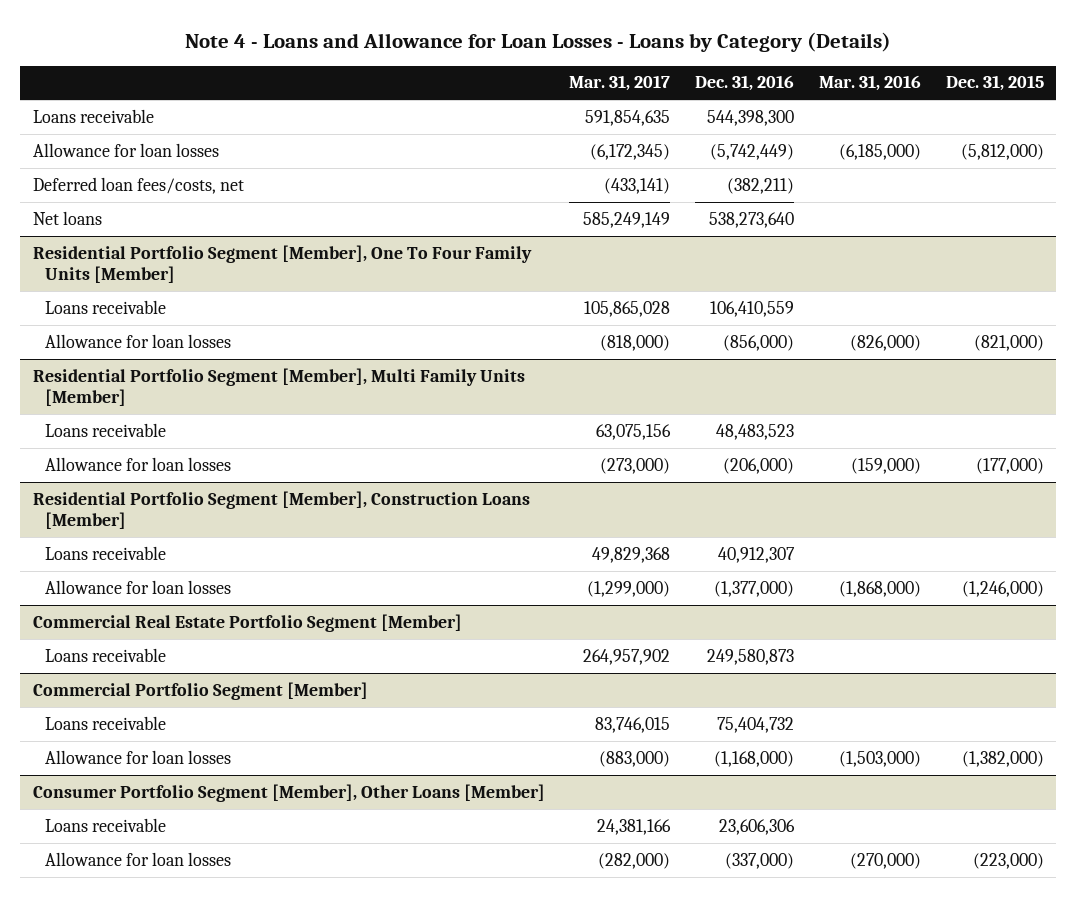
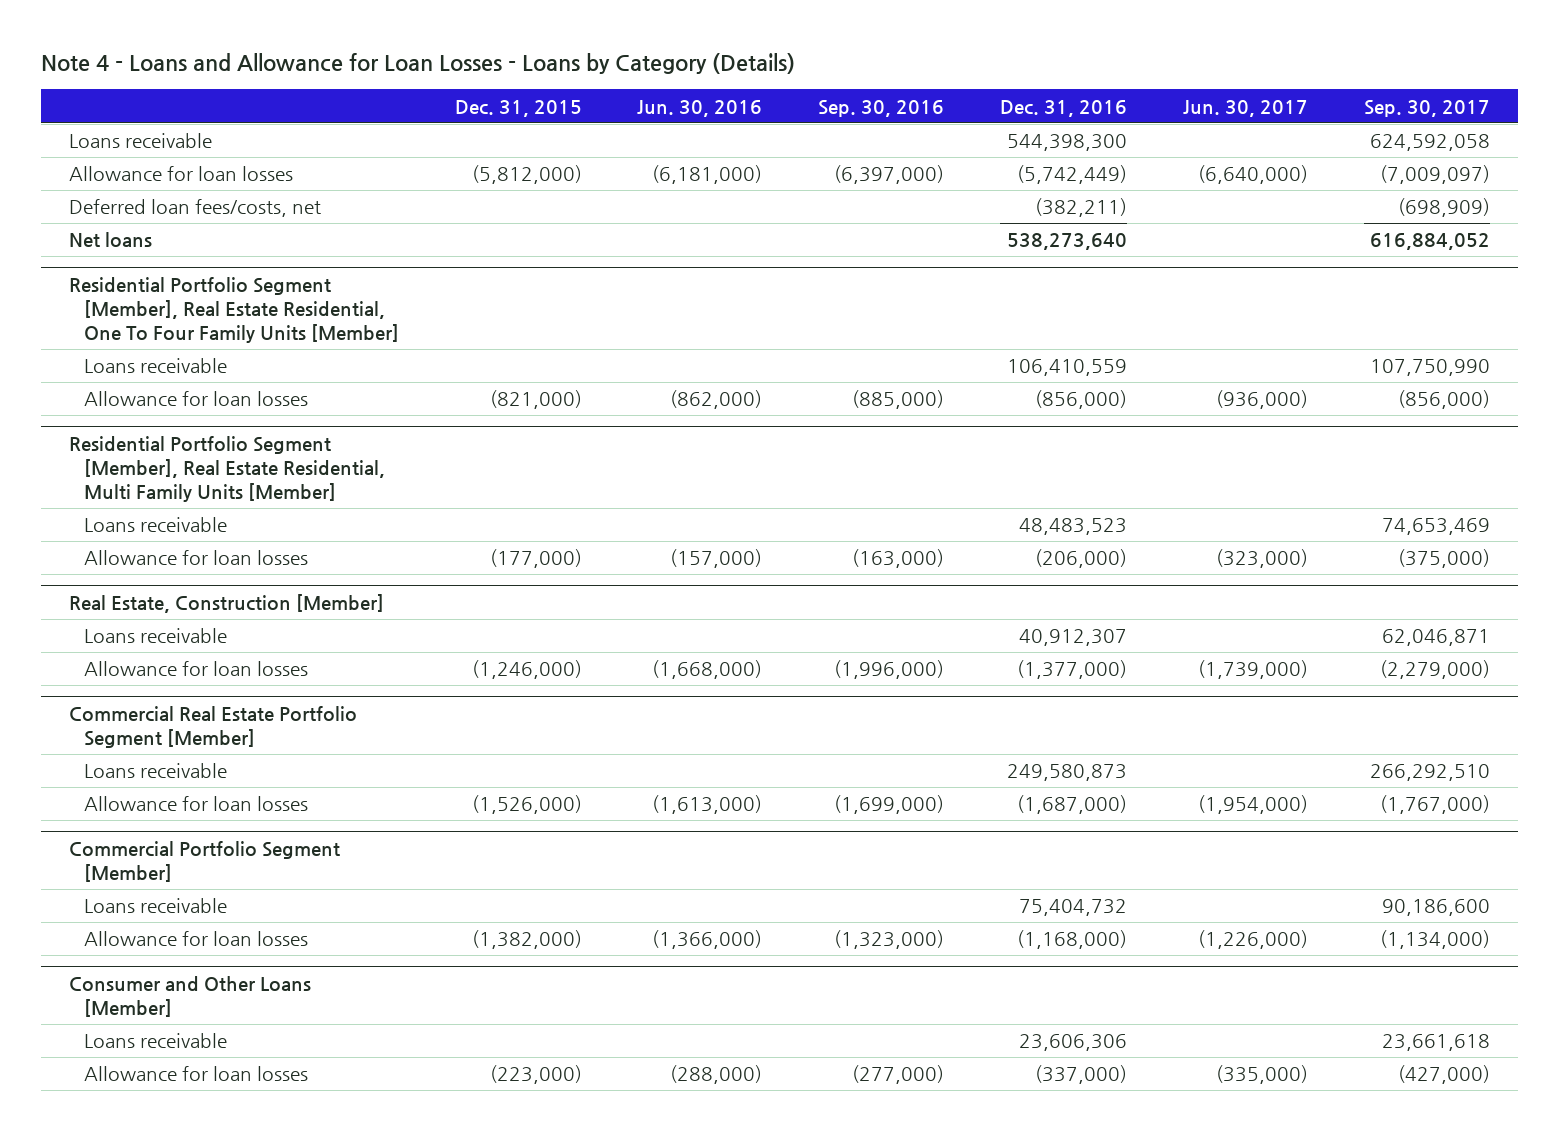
- | Mar. 31, 2017 | Dec. 31, 2016 | Mar. 31, 2016 | Dec. 31, 2015
+ | Dec. 31, 2015 | Jun. 30, 2016 | Sep. 30, 2016 | Dec. 31, 2016 | Jun. 30, 2017 | Sep. 30, 2017
- Residential Portfolio Segment [Member], One To Four Family Units [Member]
+ Residential Portfolio Segment [Member], Real Estate Residential, One To Four Family Units [Member]
- Residential Portfolio Segment [Member], Multi Family Units [Member]
+ Residential Portfolio Segment [Member], Real Estate Residential, Multi Family Units [Member]
- Residential Portfolio Segment [Member], Construction Loans [Member]
+ Real Estate, Construction [Member]
@ Commercial Real Estate Portfolio Segment [Member]
+ Allowance for loan losses | (1,526,000) | (1,613,000) | (1,699,000) | (1,687,000) | (1,954,000) | (1,767,000)
- Consumer Portfolio Segment [Member], Other Loans [Member]
+ Consumer and Other Loans [Member]

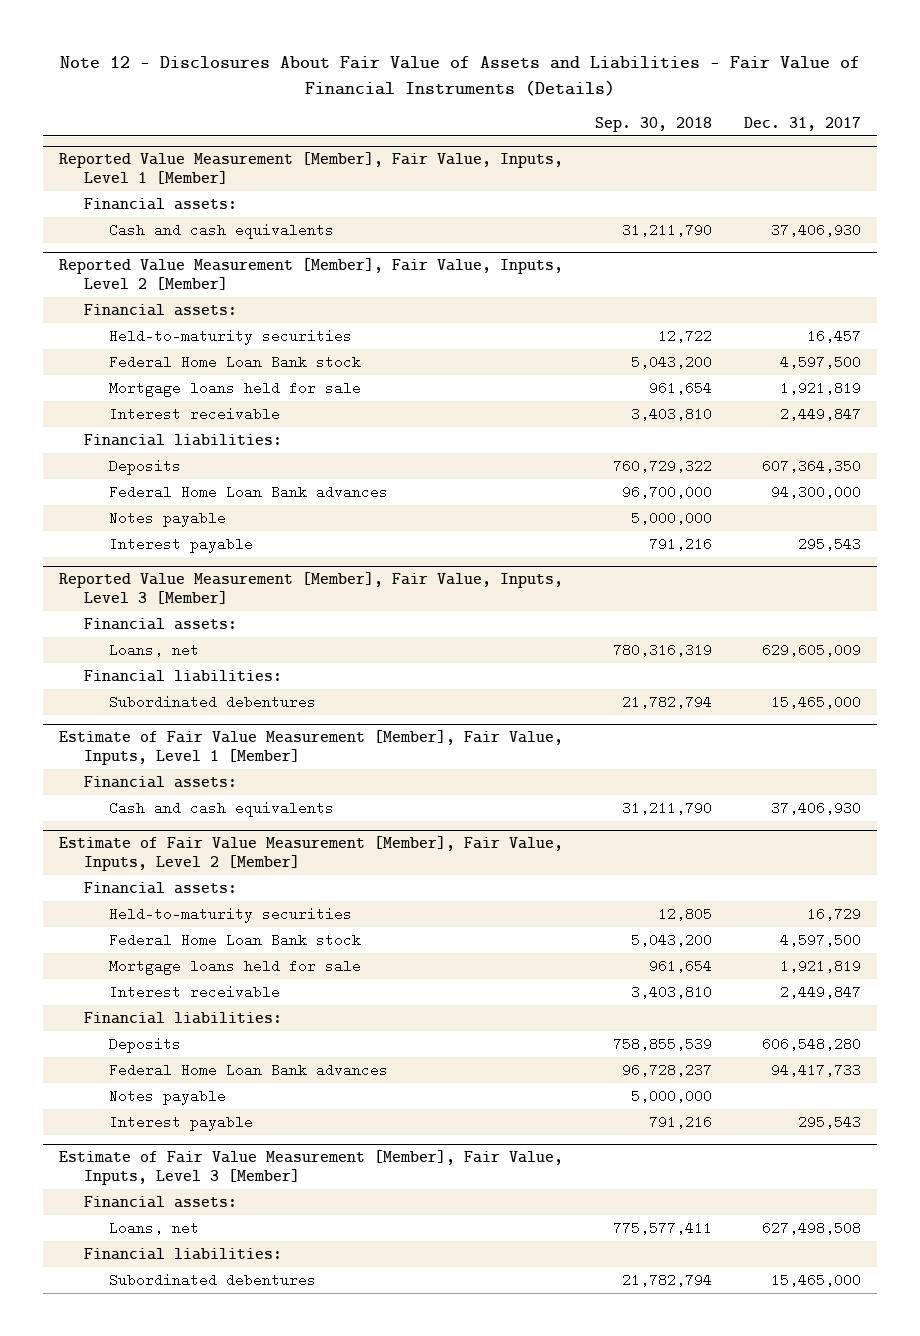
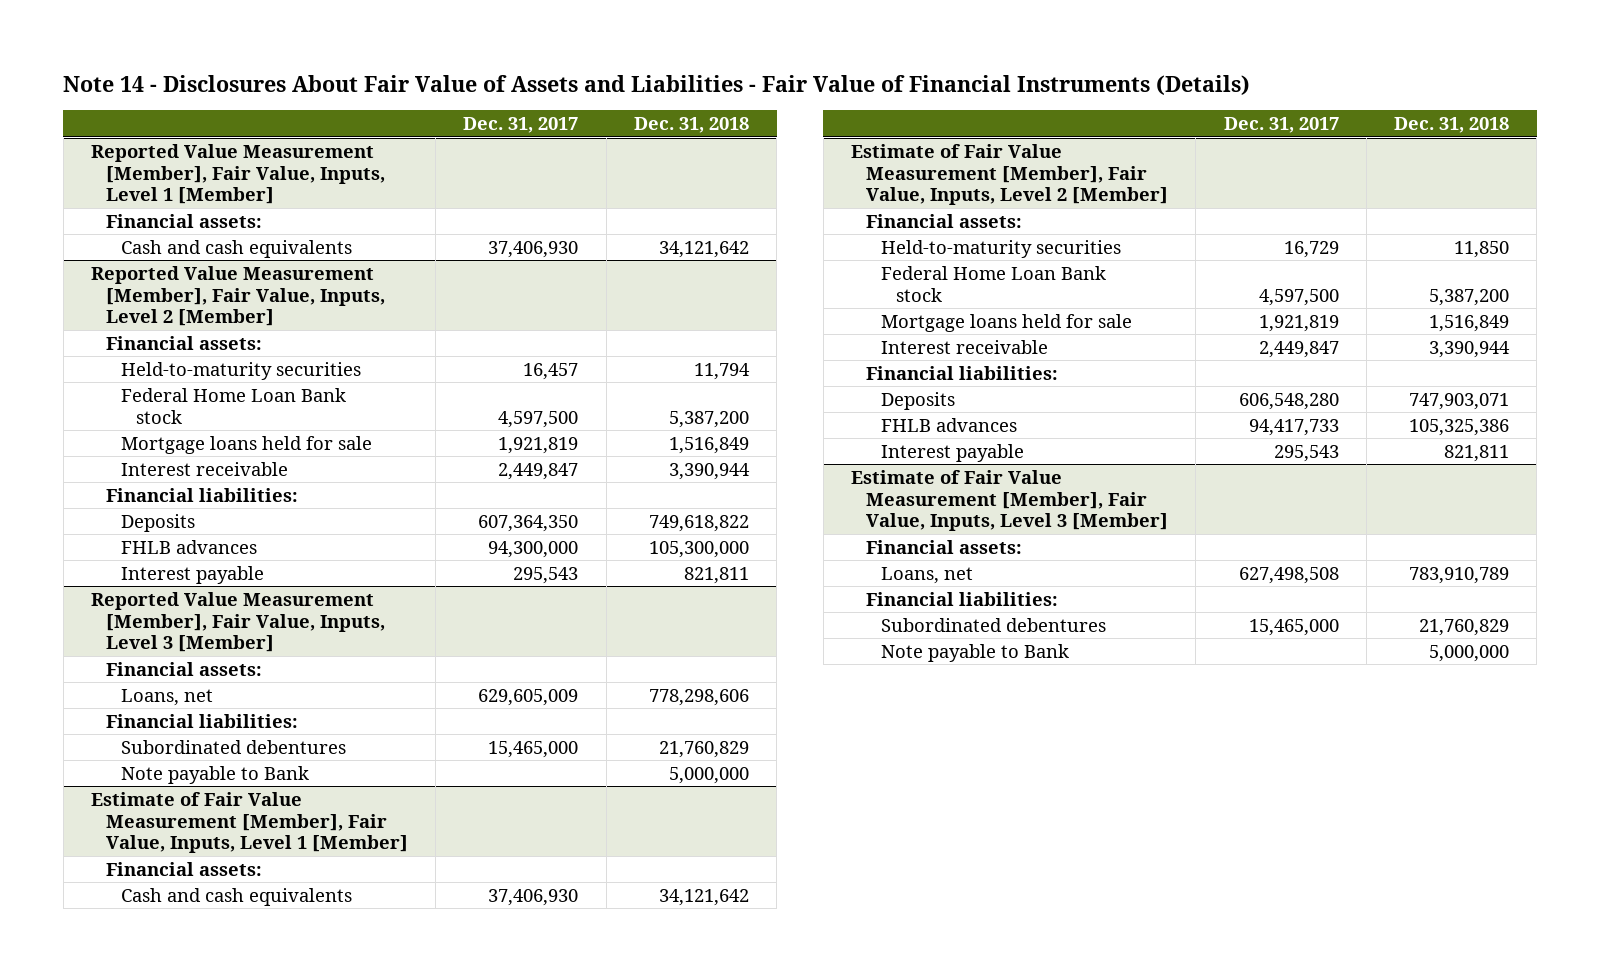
- Note 12 - Disclosures About Fair Value of Assets and Liabilities - Fair Value of Financial Instruments (Details)
+ Note 14 - Disclosures About Fair Value of Assets and Liabilities - Fair Value of Financial Instruments (Details)
- | Sep. 30, 2018 | Dec. 31, 2017
+ | Dec. 31, 2017 | Dec. 31, 2018
@ Reported Value Measurement [Member], Fair Value, Inputs, Level 2 [Member]
- Federal Home Loan Bank advances | 96,700,000 | 94,300,000
- Notes payable | 5,000,000 |
+ FHLB advances | 94,300,000 | 105,300,000
@ Reported Value Measurement [Member], Fair Value, Inputs, Level 3 [Member]
+ Note payable to Bank | | 5,000,000
@ Estimate of Fair Value Measurement [Member], Fair Value, Inputs, Level 2 [Member]
- Federal Home Loan Bank advances | 96,728,237 | 94,417,733
- Notes payable | 5,000,000 |
+ FHLB advances | 94,417,733 | 105,325,386
@ Estimate of Fair Value Measurement [Member], Fair Value, Inputs, Level 3 [Member]
+ Note payable to Bank | | 5,000,000

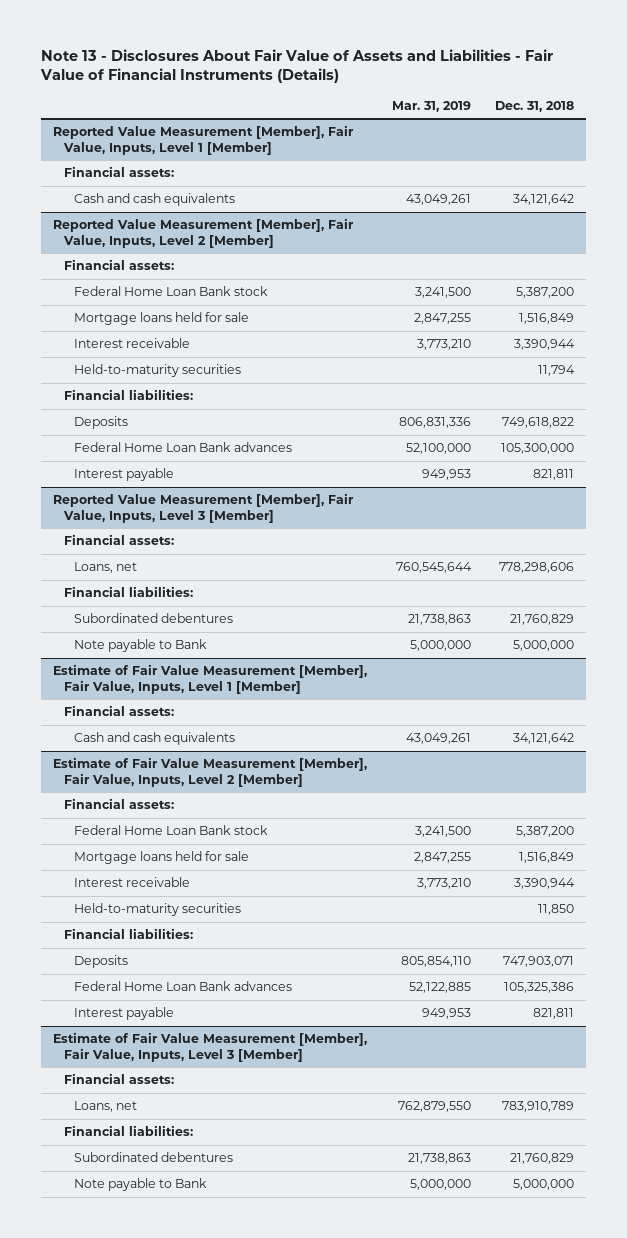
- Note 14 - Disclosures About Fair Value of Assets and Liabilities - Fair Value of Financial Instruments (Details)
+ Note 13 - Disclosures About Fair Value of Assets and Liabilities - Fair Value of Financial Instruments (Details)
- | Dec. 31, 2017 | Dec. 31, 2018
+ | Mar. 31, 2019 | Dec. 31, 2018
@ Reported Value Measurement [Member], Fair Value, Inputs, Level 2 [Member]
moved down: Held-to-maturity securities | | 11,794
- FHLB advances | 94,300,000 | 105,300,000
+ Federal Home Loan Bank advances | 52,100,000 | 105,300,000
@ Estimate of Fair Value Measurement [Member], Fair Value, Inputs, Level 2 [Member]
moved down: Held-to-maturity securities | | 11,850
- FHLB advances | 94,417,733 | 105,325,386
+ Federal Home Loan Bank advances | 52,122,885 | 105,325,386

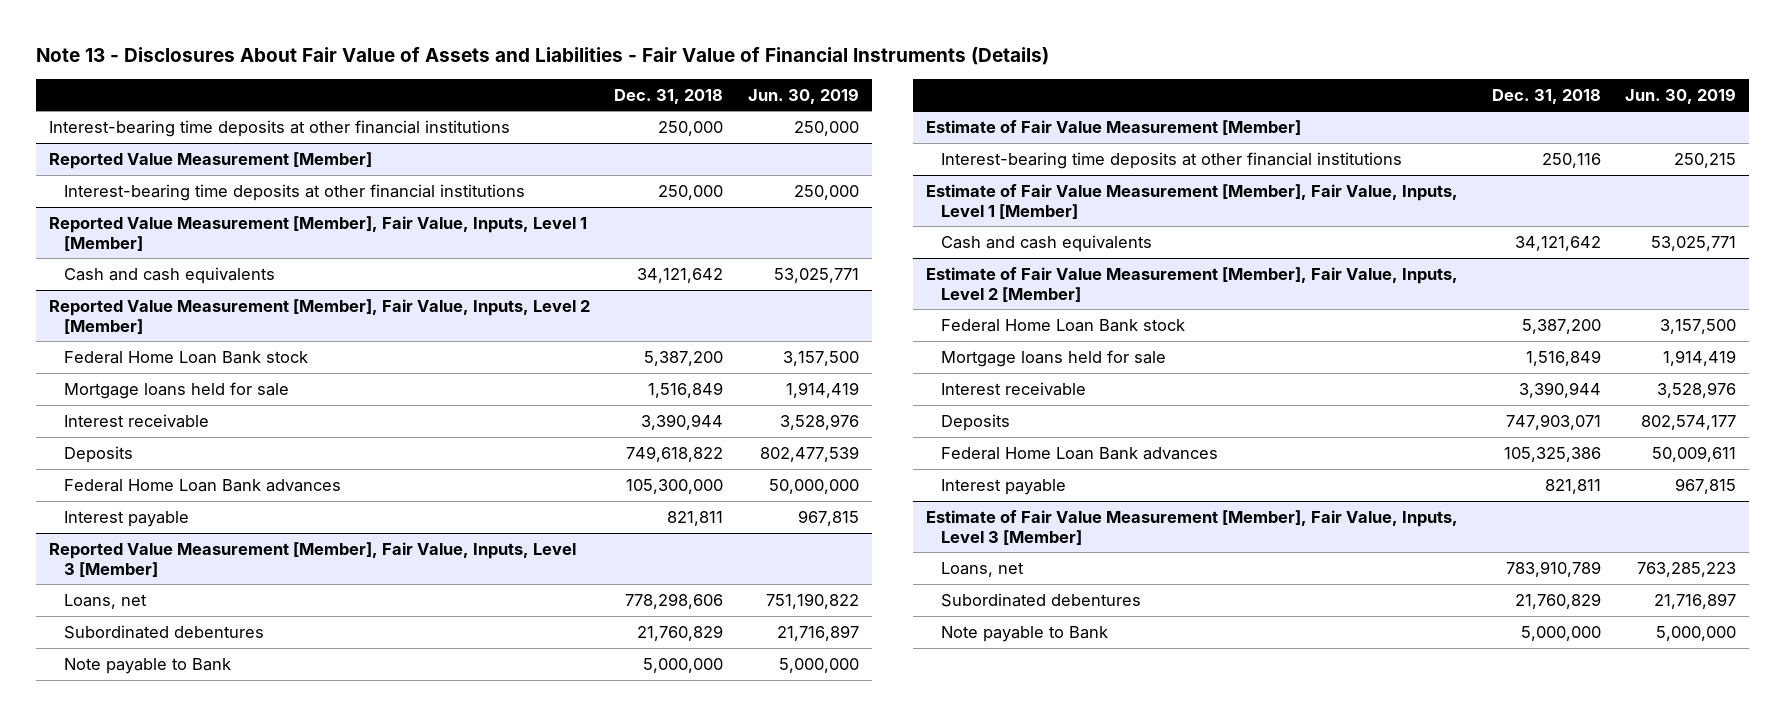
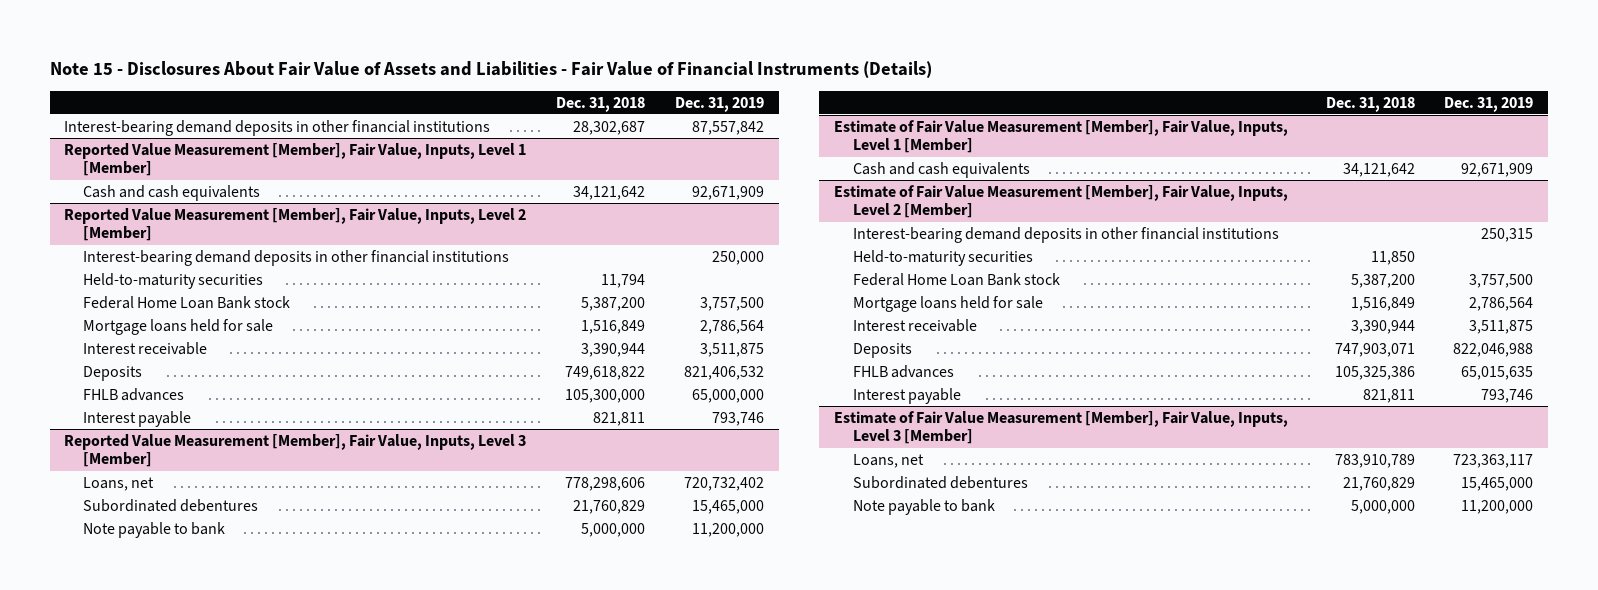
- Note 13 - Disclosures About Fair Value of Assets and Liabilities - Fair Value of Financial Instruments (Details)
+ Note 15 - Disclosures About Fair Value of Assets and Liabilities - Fair Value of Financial Instruments (Details)
- | Dec. 31, 2018 | Jun. 30, 2019
+ | Dec. 31, 2018 | Dec. 31, 2019
- Interest-bearing time deposits at other financial institutions | 250,000 | 250,000
- Reported Value Measurement [Member]
- Interest-bearing time deposits at other financial institutions | 250,000 | 250,000
+ Interest-bearing demand deposits in other financial institutions | 28,302,687 | 87,557,842
@ Reported Value Measurement [Member], Fair Value, Inputs, Level 2 [Member]
+ Interest-bearing demand deposits in other financial institutions | | 250,000
+ Held-to-maturity securities | 11,794 |
- Federal Home Loan Bank advances | 105,300,000 | 50,000,000
+ FHLB advances | 105,300,000 | 65,000,000
@ Reported Value Measurement [Member], Fair Value, Inputs, Level 3 [Member]
- Note payable to Bank | 5,000,000 | 5,000,000
- Estimate of Fair Value Measurement [Member]
- Interest-bearing time deposits at other financial institutions | 250,116 | 250,215
@ Reported Value Measurement [Member], Fair Value, Inputs, Level 3 [Member]
+ Note payable to bank | 5,000,000 | 11,200,000
@ Estimate of Fair Value Measurement [Member], Fair Value, Inputs, Level 2 [Member]
+ Interest-bearing demand deposits in other financial institutions | | 250,315
+ Held-to-maturity securities | 11,850 |
- Federal Home Loan Bank advances | 105,325,386 | 50,009,611
+ FHLB advances | 105,325,386 | 65,015,635
@ Estimate of Fair Value Measurement [Member], Fair Value, Inputs, Level 3 [Member]
- Note payable to Bank | 5,000,000 | 5,000,000
+ Note payable to bank | 5,000,000 | 11,200,000

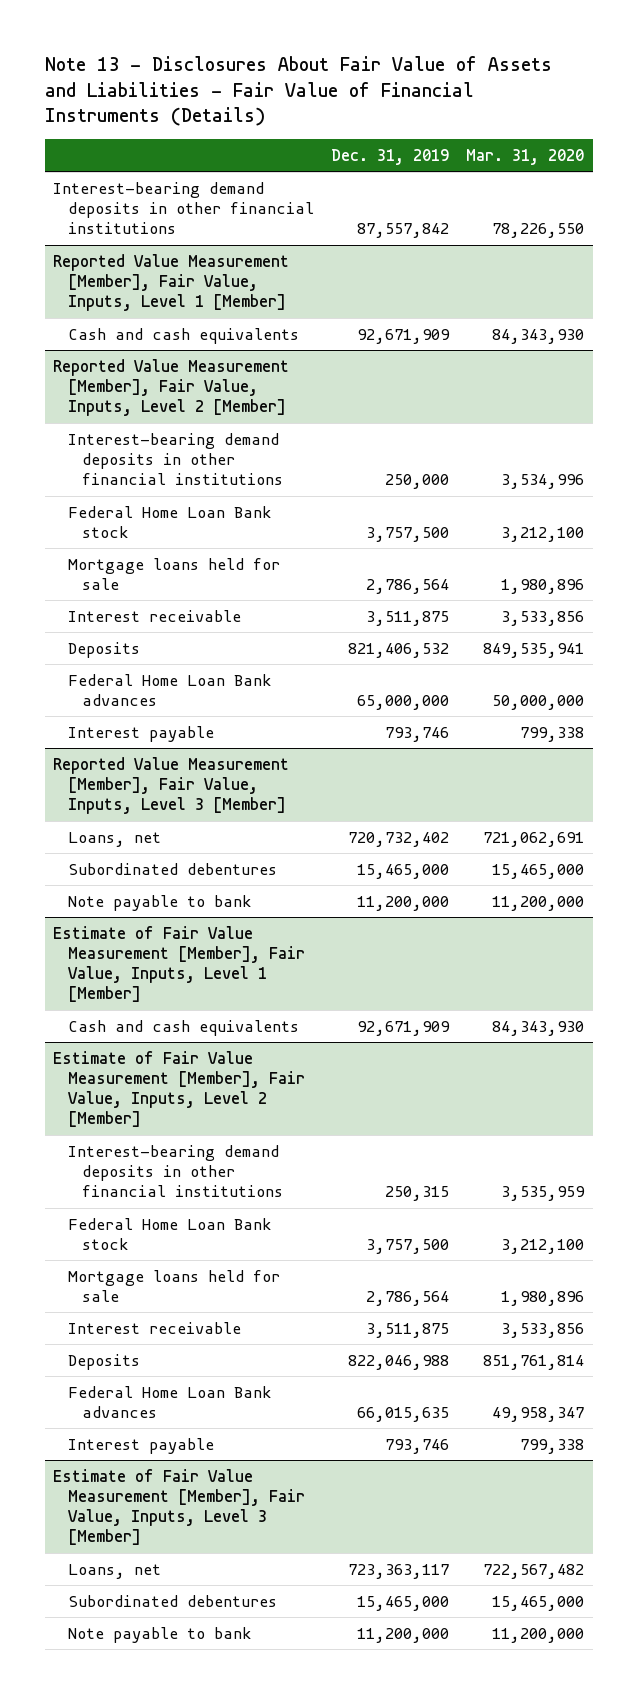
- Note 15 - Disclosures About Fair Value of Assets and Liabilities - Fair Value of Financial Instruments (Details)
+ Note 13 - Disclosures About Fair Value of Assets and Liabilities - Fair Value of Financial Instruments (Details)
- | Dec. 31, 2018 | Dec. 31, 2019
+ | Dec. 31, 2019 | Mar. 31, 2020
@ Reported Value Measurement [Member], Fair Value, Inputs, Level 2 [Member]
- Held-to-maturity securities | 11,794 |
- FHLB advances | 105,300,000 | 65,000,000
+ Federal Home Loan Bank advances | 65,000,000 | 50,000,000
@ Estimate of Fair Value Measurement [Member], Fair Value, Inputs, Level 2 [Member]
- Held-to-maturity securities | 11,850 |
- FHLB advances | 105,325,386 | 65,015,635
+ Federal Home Loan Bank advances | 66,015,635 | 49,958,347

